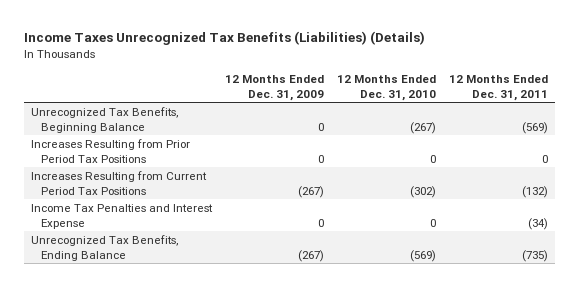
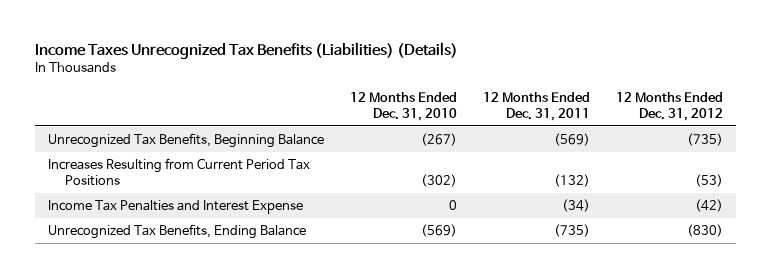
- | 12 Months Ended Dec. 31, 2009 | 12 Months Ended Dec. 31, 2010 | 12 Months Ended Dec. 31, 2011
+ | 12 Months Ended Dec. 31, 2010 | 12 Months Ended Dec. 31, 2011 | 12 Months Ended Dec. 31, 2012
- Increases Resulting from Prior Period Tax Positions | 0 | 0 | 0

